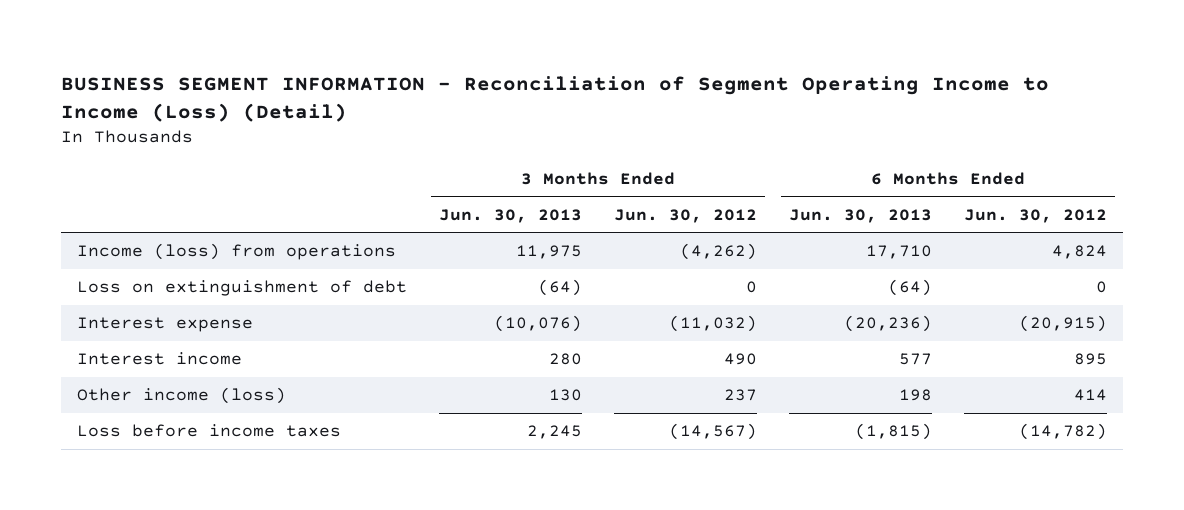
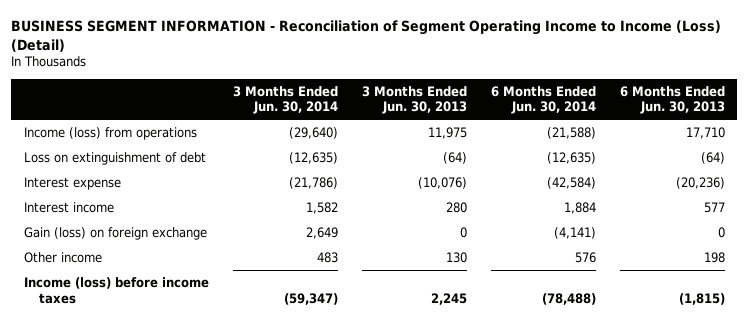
- | 3 Months Ended Jun. 30, 2013 | 3 Months Ended Jun. 30, 2012 | 6 Months Ended Jun. 30, 2013 | 6 Months Ended Jun. 30, 2012
+ | 3 Months Ended Jun. 30, 2014 | 3 Months Ended Jun. 30, 2013 | 6 Months Ended Jun. 30, 2014 | 6 Months Ended Jun. 30, 2013
- Other income (loss) | 130 | 237 | 198 | 414
- Loss before income taxes | 2,245 | (14,567) | (1,815) | (14,782)
+ Gain (loss) on foreign exchange | 2,649 | 0 | (4,141) | 0
+ Other income | 483 | 130 | 576 | 198
+ Income (loss) before income taxes | (59,347) | 2,245 | (78,488) | (1,815)

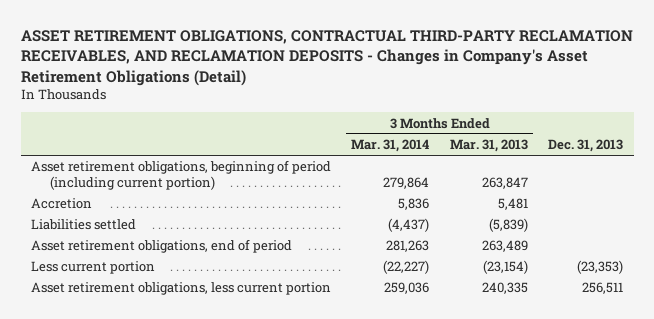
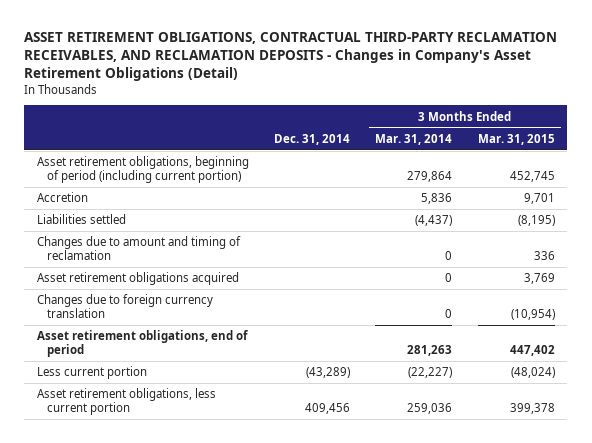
- | 3 Months Ended Mar. 31, 2014 | 3 Months Ended Mar. 31, 2013 | Dec. 31, 2013
+ | Dec. 31, 2014 | 3 Months Ended Mar. 31, 2014 | 3 Months Ended Mar. 31, 2015
+ Changes due to amount and timing of reclamation | | 0 | 336
+ Asset retirement obligations acquired | | 0 | 3,769
+ Changes due to foreign currency translation | | 0 | (10,954)

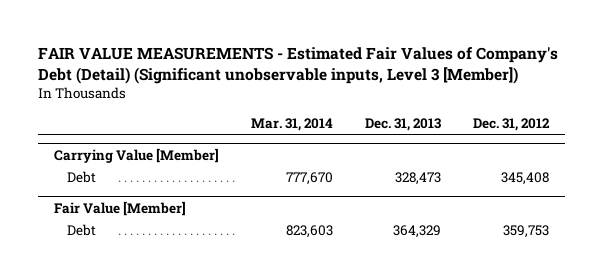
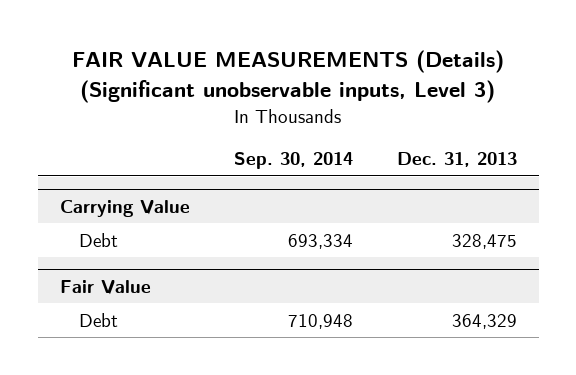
- FAIR VALUE MEASUREMENTS - Estimated Fair Values of Company's Debt (Detail) (Significant unobservable inputs, Level 3 [Member])
+ FAIR VALUE MEASUREMENTS (Details) (Significant unobservable inputs, Level 3)
- | Mar. 31, 2014 | Dec. 31, 2013 | Dec. 31, 2012
+ | Sep. 30, 2014 | Dec. 31, 2013
- Carrying Value [Member]
- Debt | 777,670 | 328,473 | 345,408
- Fair Value [Member]
+ Carrying Value
+ Debt | 693,334 | 328,475
+ Fair Value

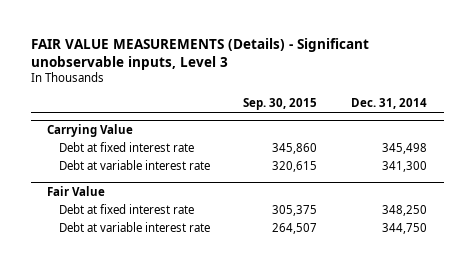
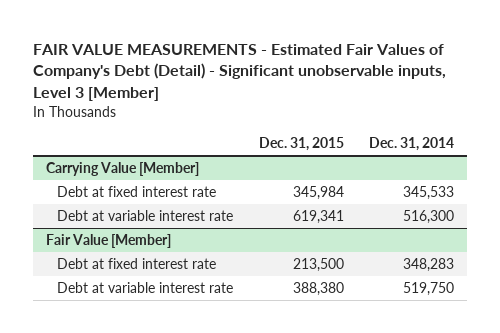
- FAIR VALUE MEASUREMENTS (Details) - Significant unobservable inputs, Level 3
+ FAIR VALUE MEASUREMENTS - Estimated Fair Values of Company's Debt (Detail) - Significant unobservable inputs, Level 3 [Member]
- | Sep. 30, 2015 | Dec. 31, 2014
+ | Dec. 31, 2015 | Dec. 31, 2014
- Carrying Value
- Debt at fixed interest rate | 345,860 | 345,498
- Debt at variable interest rate | 320,615 | 341,300
- Fair Value
- Debt at fixed interest rate | 305,375 | 348,250
- Debt at variable interest rate | 264,507 | 344,750
+ Carrying Value [Member]
+ Debt at fixed interest rate | 345,984 | 345,533
+ Debt at variable interest rate | 619,341 | 516,300
+ Fair Value [Member]
+ Debt at fixed interest rate | 213,500 | 348,283
+ Debt at variable interest rate | 388,380 | 519,750

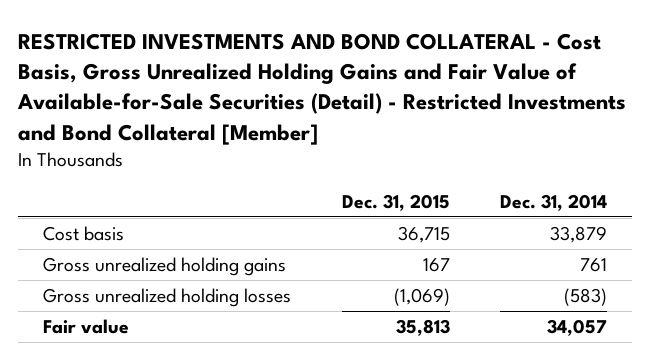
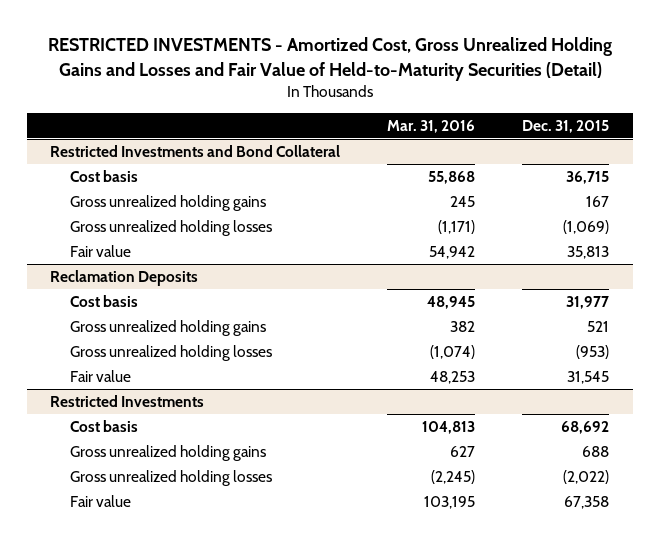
- RESTRICTED INVESTMENTS AND BOND COLLATERAL - Cost Basis, Gross Unrealized Holding Gains and Fair Value of Available-for-Sale Securities (Detail) - Restricted Investments and Bond Collateral [Member]
+ RESTRICTED INVESTMENTS - Amortized Cost, Gross Unrealized Holding Gains and Losses and Fair Value of Held-to-Maturity Securities (Detail)
- | Dec. 31, 2015 | Dec. 31, 2014
+ | Mar. 31, 2016 | Dec. 31, 2015
+ Restricted Investments and Bond Collateral
+ Reclamation Deposits
+ Cost basis | 48,945 | 31,977
+ Gross unrealized holding gains | 382 | 521
+ Gross unrealized holding losses | (1,074) | (953)
+ Fair value | 48,253 | 31,545
+ Restricted Investments
+ Cost basis | 104,813 | 68,692
+ Gross unrealized holding gains | 627 | 688
+ Gross unrealized holding losses | (2,245) | (2,022)
+ Fair value | 103,195 | 67,358

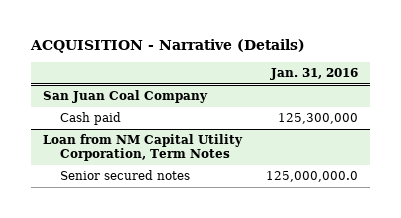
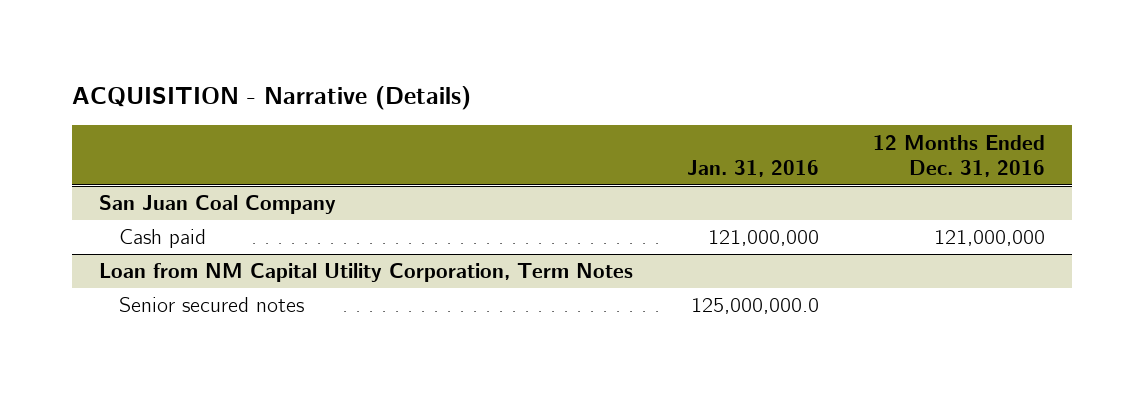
- | Jan. 31, 2016
+ | Jan. 31, 2016 | 12 Months Ended Dec. 31, 2016
@ San Juan Coal Company
- Cash paid | 125,300,000
+ Cash paid | 121,000,000 | 121,000,000

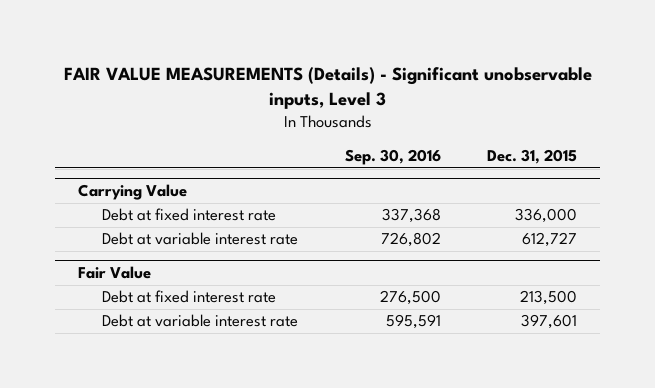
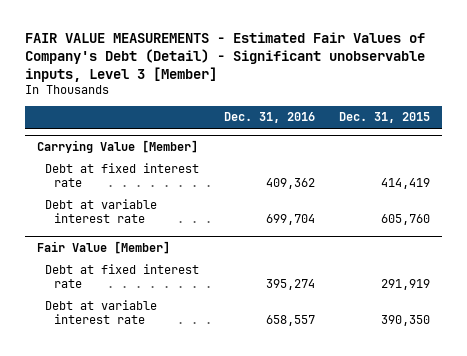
- FAIR VALUE MEASUREMENTS (Details) - Significant unobservable inputs, Level 3
+ FAIR VALUE MEASUREMENTS - Estimated Fair Values of Company's Debt (Detail) - Significant unobservable inputs, Level 3 [Member]
- | Sep. 30, 2016 | Dec. 31, 2015
+ | Dec. 31, 2016 | Dec. 31, 2015
- Carrying Value
- Debt at fixed interest rate | 337,368 | 336,000
- Debt at variable interest rate | 726,802 | 612,727
- Fair Value
- Debt at fixed interest rate | 276,500 | 213,500
- Debt at variable interest rate | 595,591 | 397,601
+ Carrying Value [Member]
+ Debt at fixed interest rate | 409,362 | 414,419
+ Debt at variable interest rate | 699,704 | 605,760
+ Fair Value [Member]
+ Debt at fixed interest rate | 395,274 | 291,919
+ Debt at variable interest rate | 658,557 | 390,350

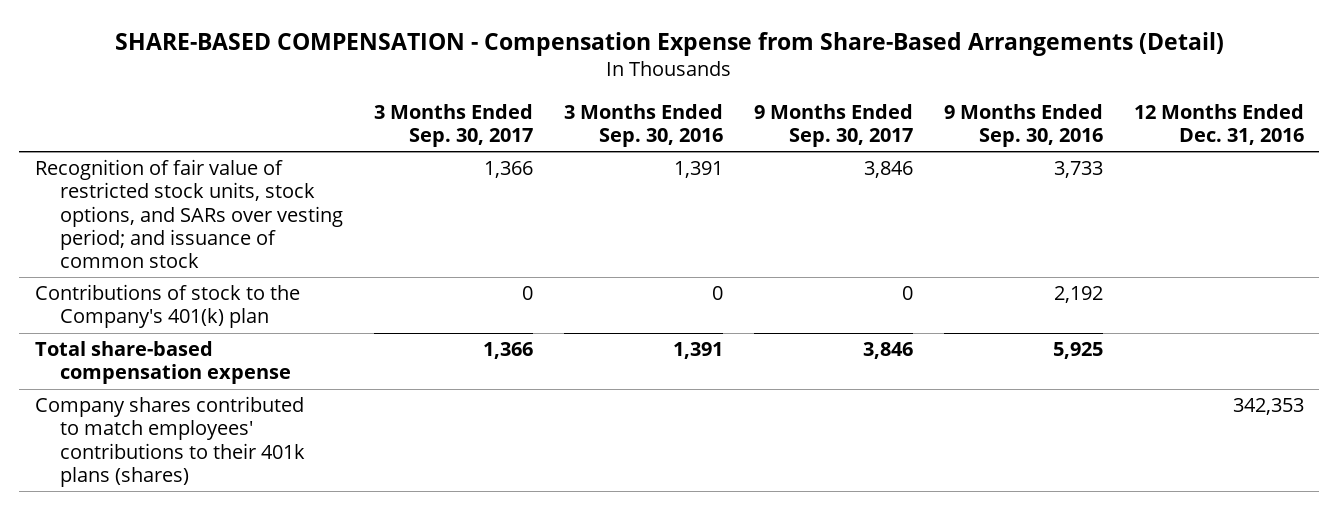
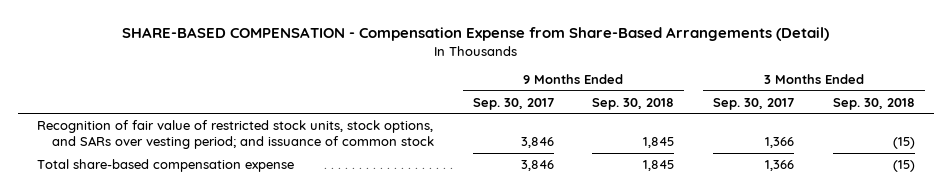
- | 3 Months Ended Sep. 30, 2017 | 3 Months Ended Sep. 30, 2016 | 9 Months Ended Sep. 30, 2017 | 9 Months Ended Sep. 30, 2016 | 12 Months Ended Dec. 31, 2016
+ | 9 Months Ended Sep. 30, 2017 | 9 Months Ended Sep. 30, 2018 | 3 Months Ended Sep. 30, 2017 | 3 Months Ended Sep. 30, 2018
- Contributions of stock to the Company's 401(k) plan | 0 | 0 | 0 | 2,192 |
- Company shares contributed to match employees' contributions to their 401k plans (shares) | | | | | 342,353

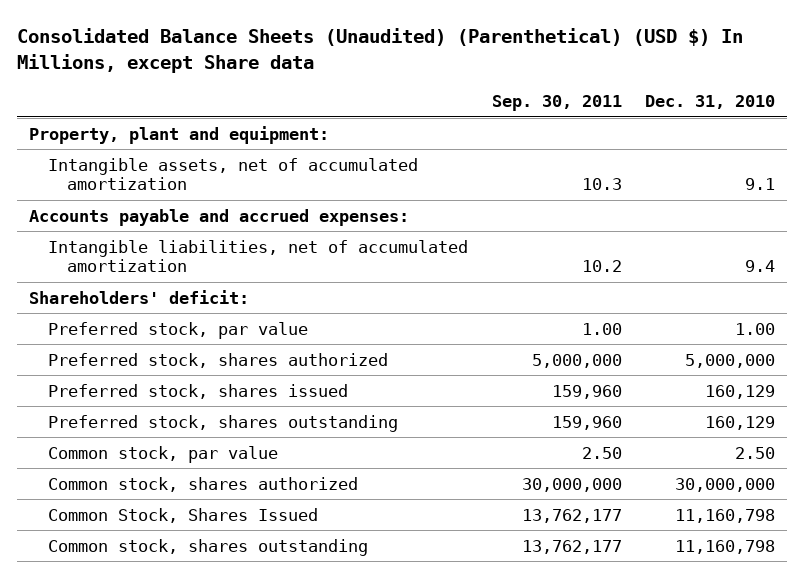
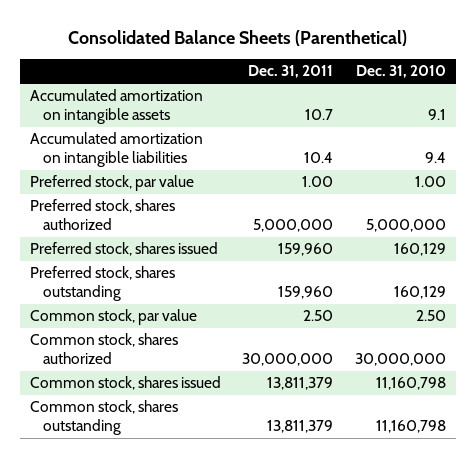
- Consolidated Balance Sheets (Unaudited) (Parenthetical) (USD $) In Millions, except Share data
+ Consolidated Balance Sheets (Parenthetical)
- | Sep. 30, 2011 | Dec. 31, 2010
+ | Dec. 31, 2011 | Dec. 31, 2010
- Property, plant and equipment:
- Intangible assets, net of accumulated amortization | 10.3 | 9.1
- Accounts payable and accrued expenses:
- Intangible liabilities, net of accumulated amortization | 10.2 | 9.4
- Shareholders' deficit:
+ Accumulated amortization on intangible assets | 10.7 | 9.1
+ Accumulated amortization on intangible liabilities | 10.4 | 9.4
- Common Stock, Shares Issued | 13,762,177 | 11,160,798
+ Common stock, shares issued | 13,811,379 | 11,160,798

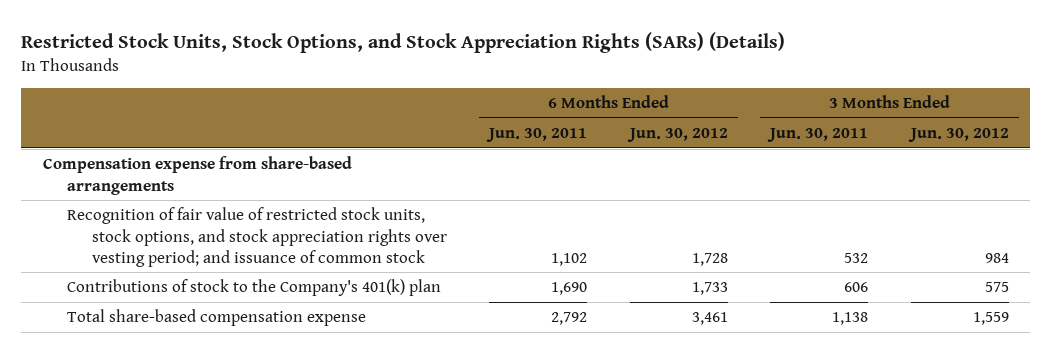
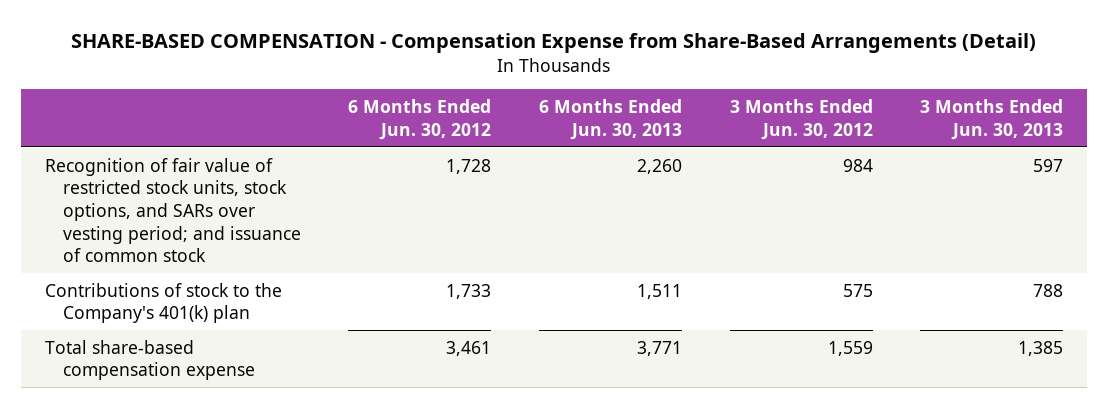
- Restricted Stock Units, Stock Options, and Stock Appreciation Rights (SARs) (Details)
+ SHARE-BASED COMPENSATION - Compensation Expense from Share-Based Arrangements (Detail)
- | 6 Months Ended Jun. 30, 2011 | 6 Months Ended Jun. 30, 2012 | 3 Months Ended Jun. 30, 2011 | 3 Months Ended Jun. 30, 2012
+ | 6 Months Ended Jun. 30, 2012 | 6 Months Ended Jun. 30, 2013 | 3 Months Ended Jun. 30, 2012 | 3 Months Ended Jun. 30, 2013
- Compensation expense from share-based arrangements
- Recognition of fair value of restricted stock units, stock options, and stock appreciation rights over vesting period; and issuance of common stock | 1,102 | 1,728 | 532 | 984
+ Recognition of fair value of restricted stock units, stock options, and SARs over vesting period; and issuance of common stock | 1,728 | 2,260 | 984 | 597

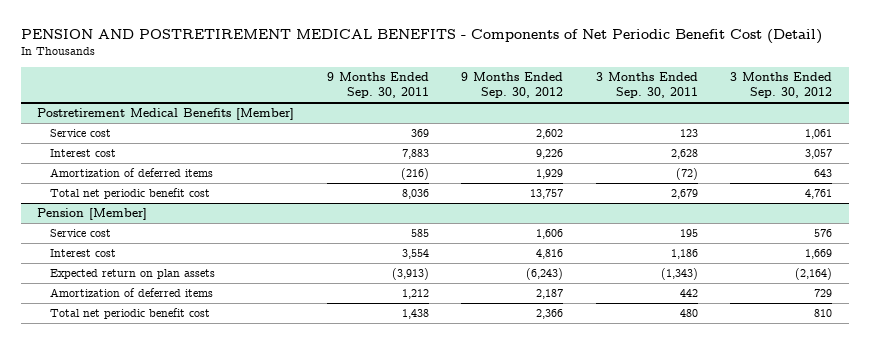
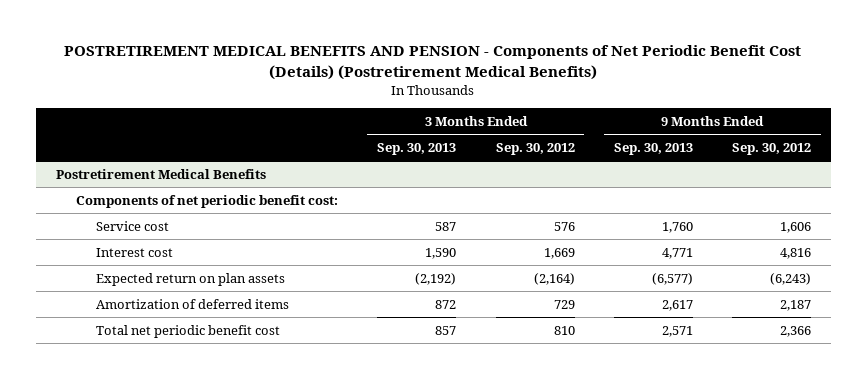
- PENSION AND POSTRETIREMENT MEDICAL BENEFITS - Components of Net Periodic Benefit Cost (Detail)
+ POSTRETIREMENT MEDICAL BENEFITS AND PENSION - Components of Net Periodic Benefit Cost (Details) (Postretirement Medical Benefits)
- | 9 Months Ended Sep. 30, 2011 | 9 Months Ended Sep. 30, 2012 | 3 Months Ended Sep. 30, 2011 | 3 Months Ended Sep. 30, 2012
+ | 3 Months Ended Sep. 30, 2013 | 3 Months Ended Sep. 30, 2012 | 9 Months Ended Sep. 30, 2013 | 9 Months Ended Sep. 30, 2012
- Postretirement Medical Benefits [Member]
- Service cost | 369 | 2,602 | 123 | 1,061
- Interest cost | 7,883 | 9,226 | 2,628 | 3,057
- Amortization of deferred items | (216) | 1,929 | (72) | 643
- Total net periodic benefit cost | 8,036 | 13,757 | 2,679 | 4,761
- Pension [Member]
+ Postretirement Medical Benefits
+ Components of net periodic benefit cost:

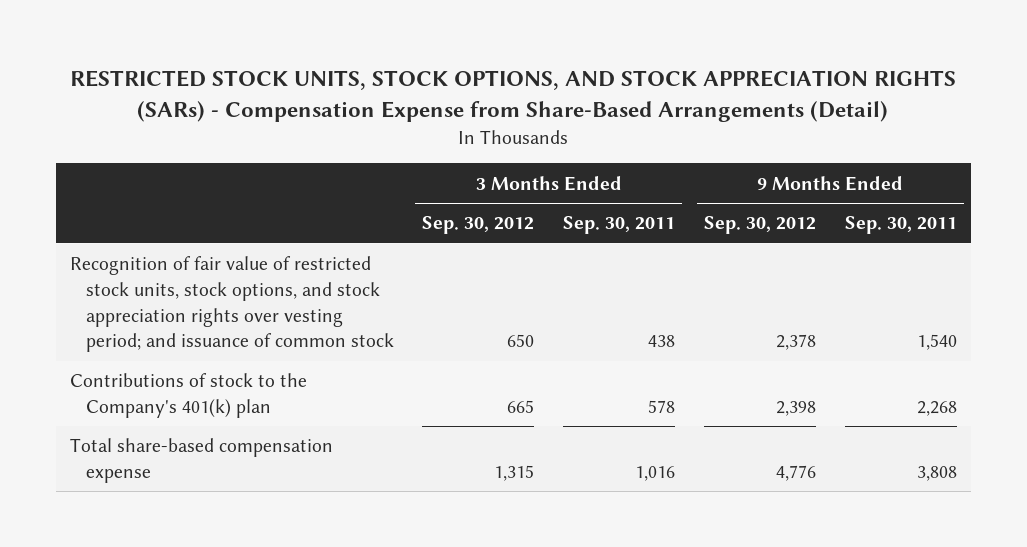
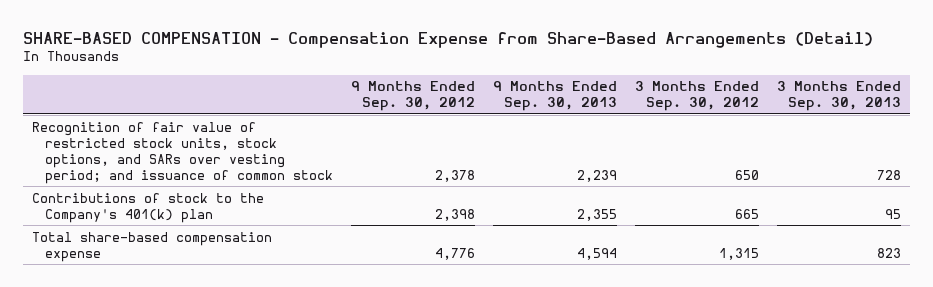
- RESTRICTED STOCK UNITS, STOCK OPTIONS, AND STOCK APPRECIATION RIGHTS (SARs) - Compensation Expense from Share-Based Arrangements (Detail)
+ SHARE-BASED COMPENSATION - Compensation Expense from Share-Based Arrangements (Detail)
- | 3 Months Ended Sep. 30, 2012 | 3 Months Ended Sep. 30, 2011 | 9 Months Ended Sep. 30, 2012 | 9 Months Ended Sep. 30, 2011
+ | 9 Months Ended Sep. 30, 2012 | 9 Months Ended Sep. 30, 2013 | 3 Months Ended Sep. 30, 2012 | 3 Months Ended Sep. 30, 2013
- Recognition of fair value of restricted stock units, stock options, and stock appreciation rights over vesting period; and issuance of common stock | 650 | 438 | 2,378 | 1,540
+ Recognition of fair value of restricted stock units, stock options, and SARs over vesting period; and issuance of common stock | 2,378 | 2,239 | 650 | 728

